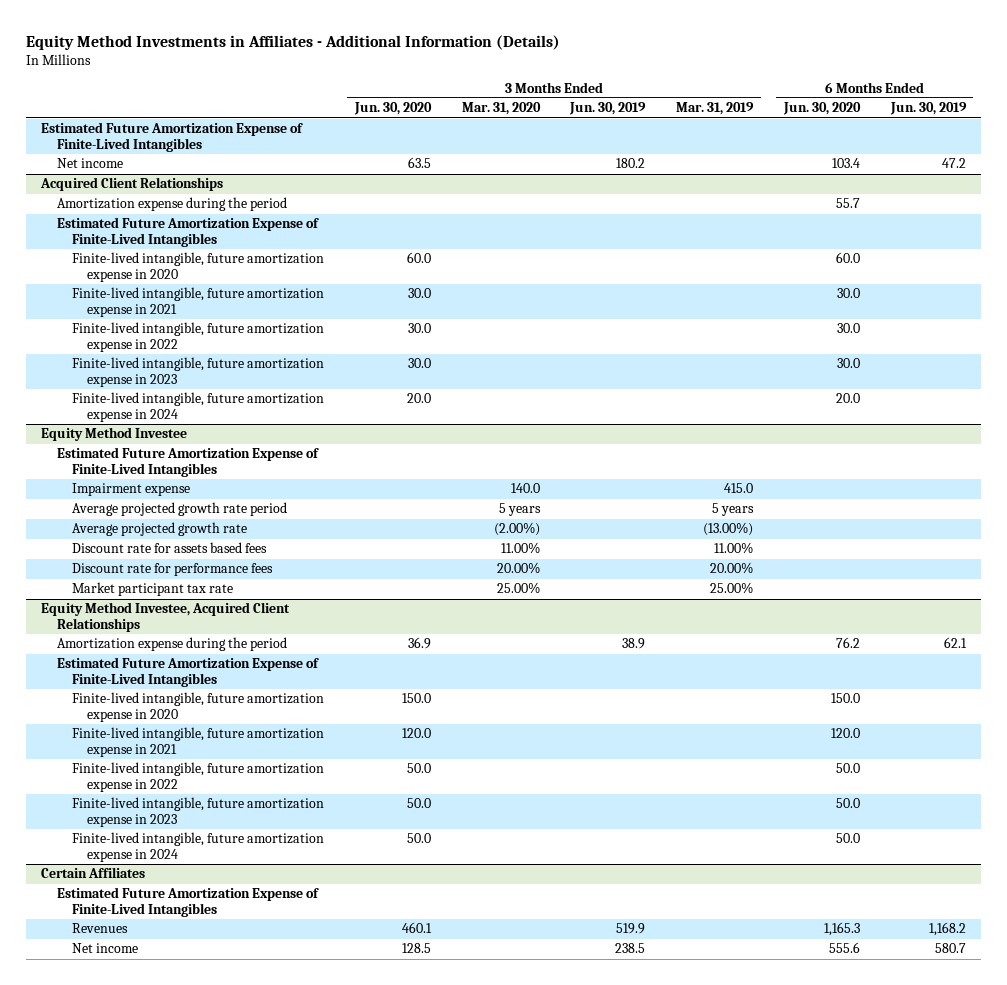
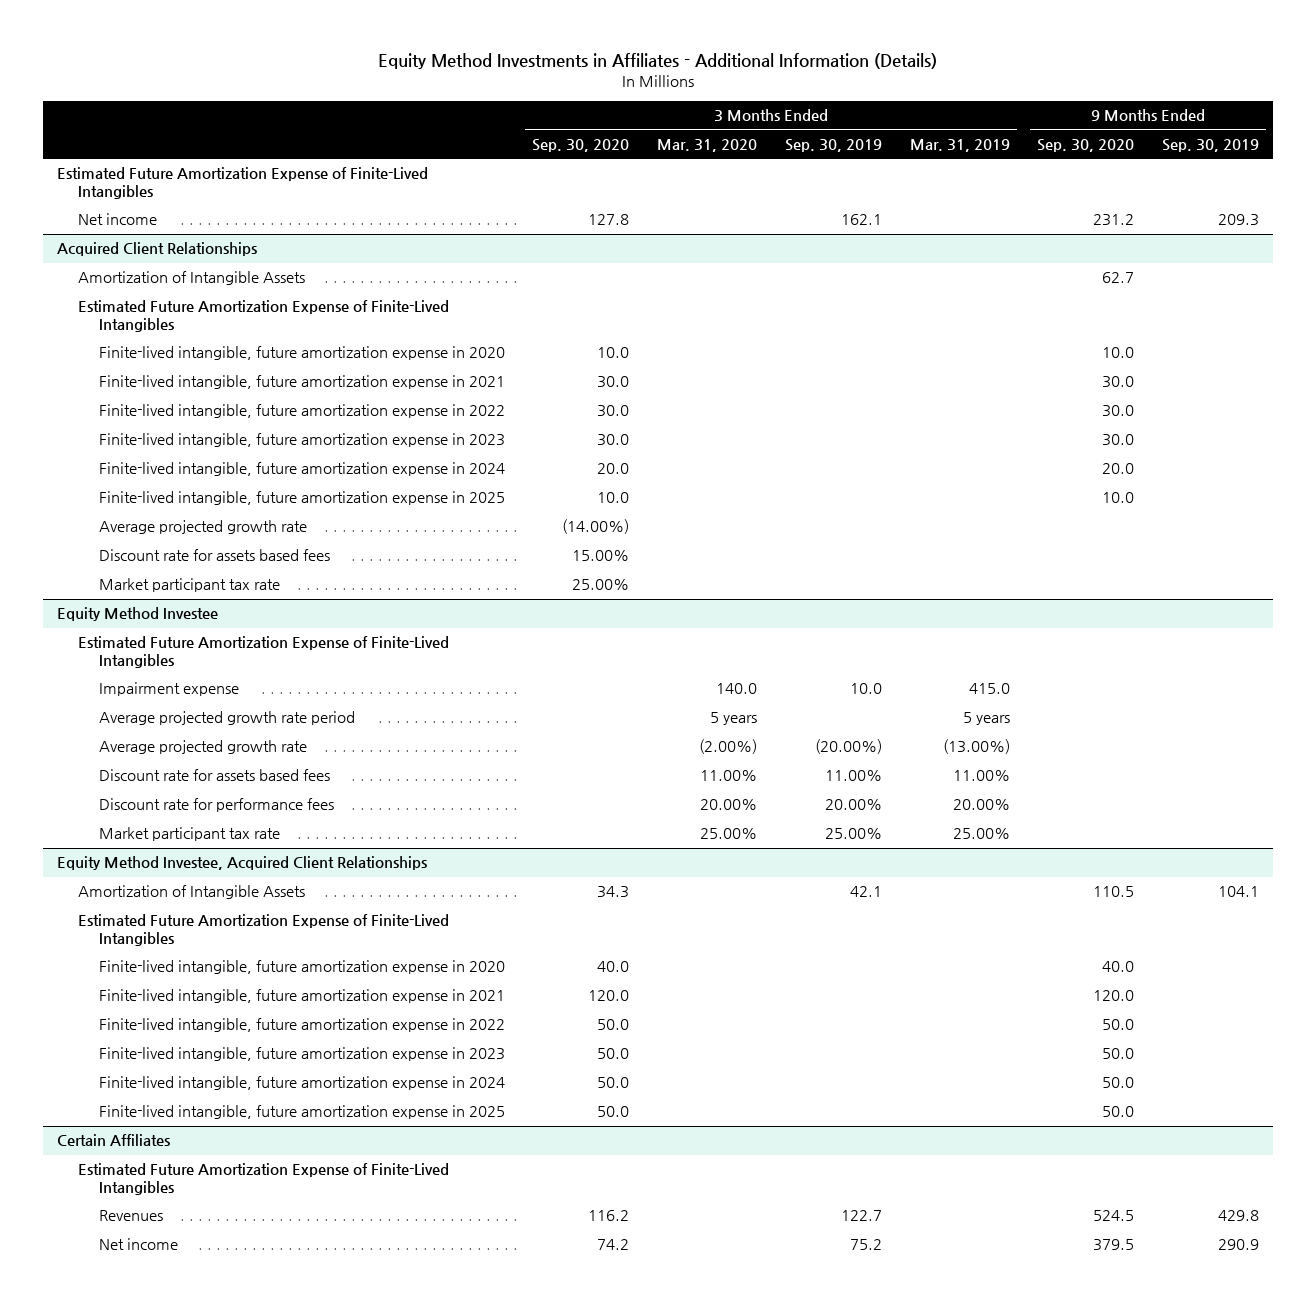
- | 3 Months Ended Jun. 30, 2020 | 3 Months Ended Mar. 31, 2020 | 3 Months Ended Jun. 30, 2019 | 3 Months Ended Mar. 31, 2019 | 6 Months Ended Jun. 30, 2020 | 6 Months Ended Jun. 30, 2019
+ | 3 Months Ended Sep. 30, 2020 | 3 Months Ended Mar. 31, 2020 | 3 Months Ended Sep. 30, 2019 | 3 Months Ended Mar. 31, 2019 | 9 Months Ended Sep. 30, 2020 | 9 Months Ended Sep. 30, 2019
@ Acquired Client Relationships
- Amortization expense during the period | | | | | 55.7 |
+ Amortization of Intangible Assets | | | | | 62.7 |
+ Finite-lived intangible, future amortization expense in 2025 | 10.0 | | | | 10.0 |
+ Average projected growth rate | (14.00%) | | | | |
+ Discount rate for assets based fees | 15.00% | | | | |
+ Market participant tax rate | 25.00% | | | | |
@ Equity Method Investee, Acquired Client Relationships
- Amortization expense during the period | 36.9 | | 38.9 | | 76.2 | 62.1
+ Amortization of Intangible Assets | 34.3 | | 42.1 | | 110.5 | 104.1
+ Finite-lived intangible, future amortization expense in 2025 | 50.0 | | | | 50.0 |

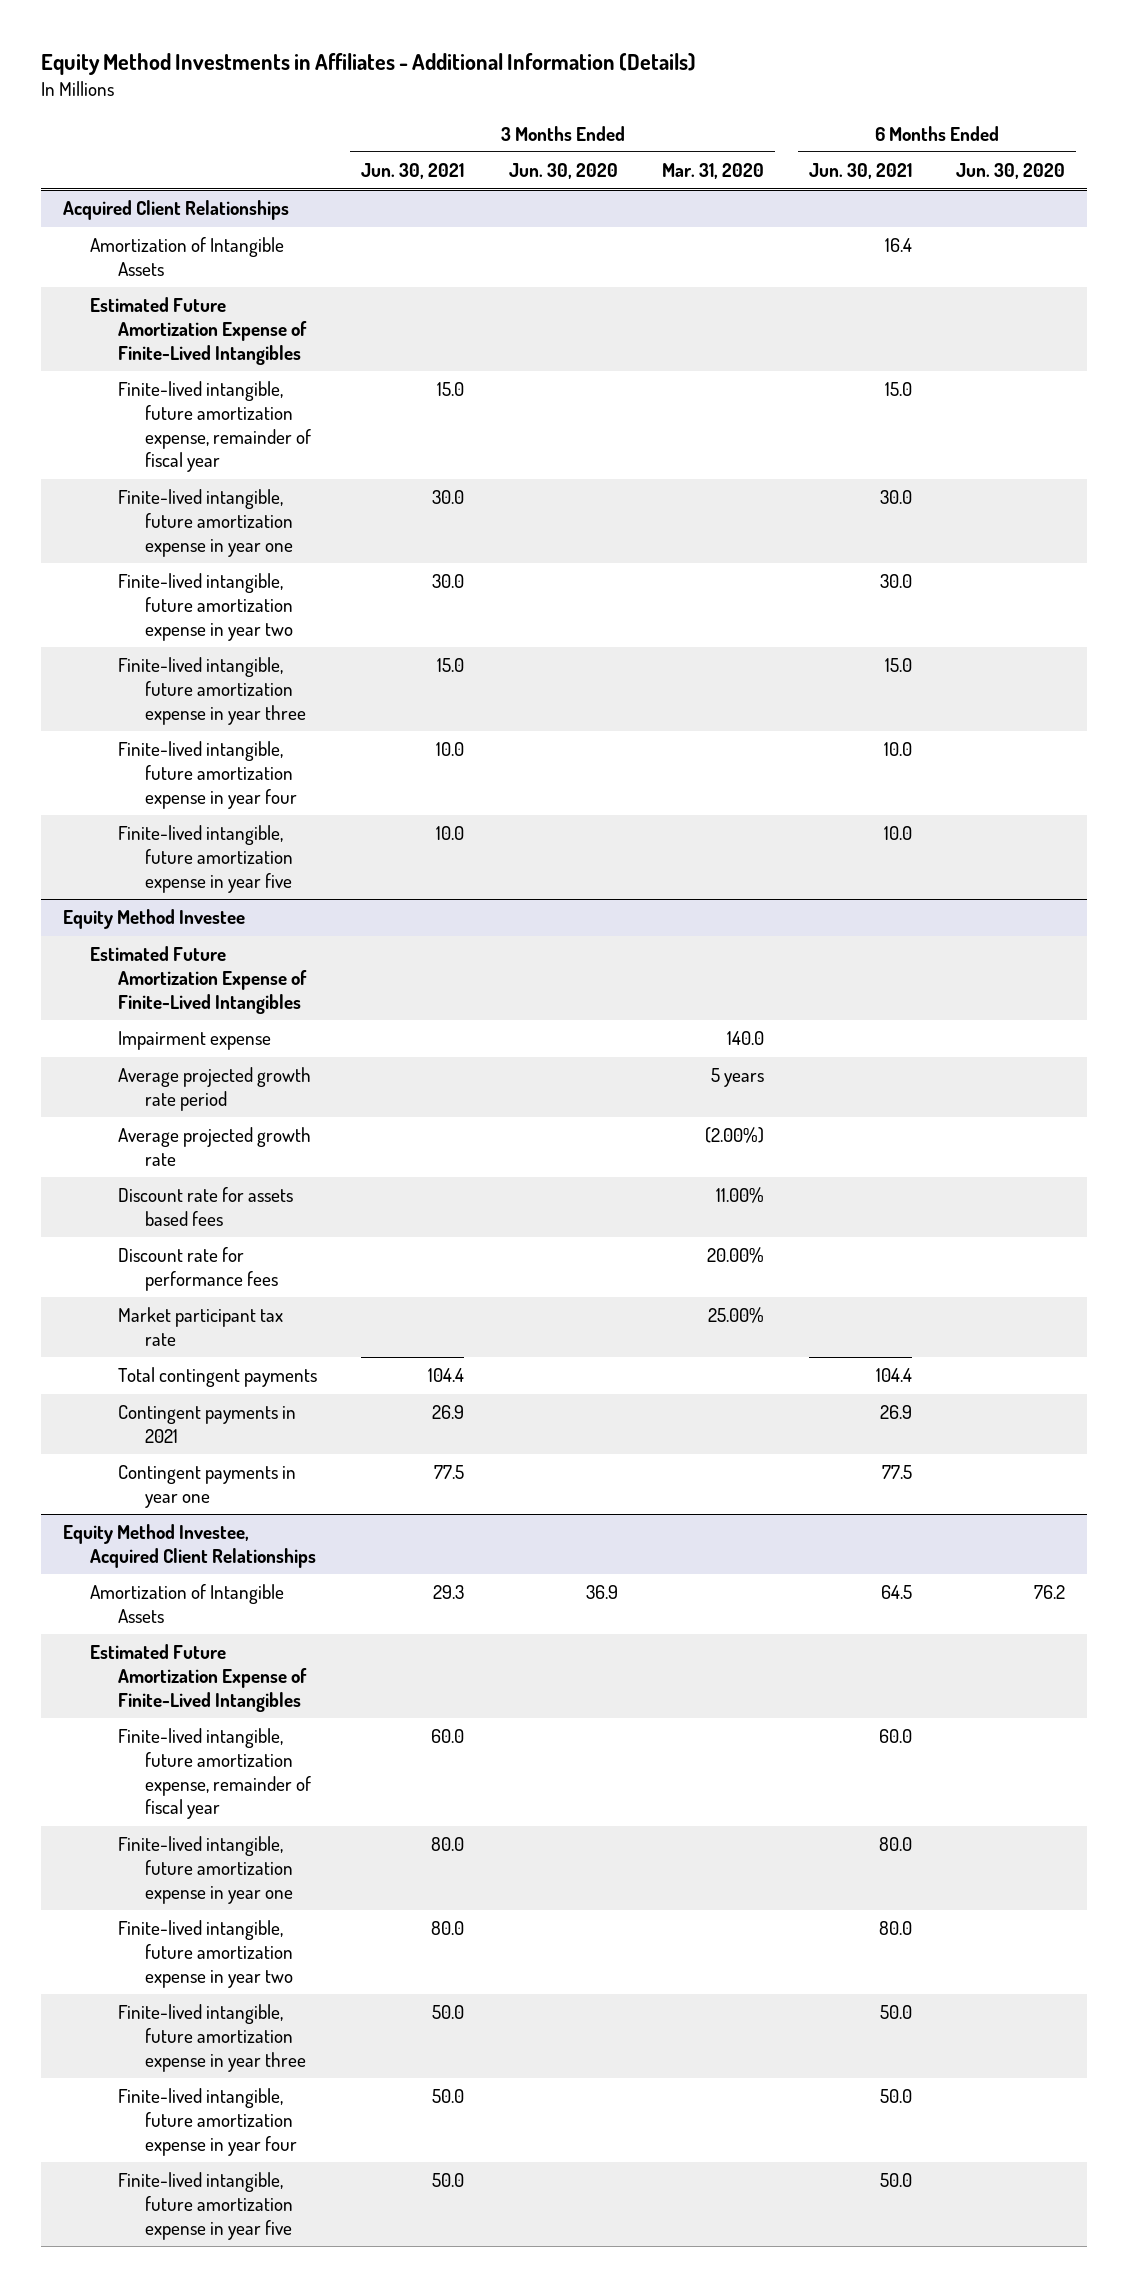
- | 3 Months Ended Sep. 30, 2020 | 3 Months Ended Mar. 31, 2020 | 3 Months Ended Sep. 30, 2019 | 3 Months Ended Mar. 31, 2019 | 9 Months Ended Sep. 30, 2020 | 9 Months Ended Sep. 30, 2019
+ | 3 Months Ended Jun. 30, 2021 | 3 Months Ended Jun. 30, 2020 | 3 Months Ended Mar. 31, 2020 | 6 Months Ended Jun. 30, 2021 | 6 Months Ended Jun. 30, 2020
- Estimated Future Amortization Expense of Finite-Lived Intangibles
- Net income | 127.8 | | 162.1 | | 231.2 | 209.3
@ Acquired Client Relationships
- Finite-lived intangible, future amortization expense in 2020 | 10.0 | | | | 10.0 |
- Finite-lived intangible, future amortization expense in 2021 | 30.0 | | | | 30.0 |
- Finite-lived intangible, future amortization expense in 2022 | 30.0 | | | | 30.0 |
- Finite-lived intangible, future amortization expense in 2023 | 30.0 | | | | 30.0 |
- Finite-lived intangible, future amortization expense in 2024 | 20.0 | | | | 20.0 |
- Finite-lived intangible, future amortization expense in 2025 | 10.0 | | | | 10.0 |
- Average projected growth rate | (14.00%) | | | | |
- Discount rate for assets based fees | 15.00% | | | | |
- Market participant tax rate | 25.00% | | | | |
+ Finite-lived intangible, future amortization expense, remainder of fiscal year | 15.0 | | | 15.0 |
+ Finite-lived intangible, future amortization expense in year one | 30.0 | | | 30.0 |
+ Finite-lived intangible, future amortization expense in year two | 30.0 | | | 30.0 |
+ Finite-lived intangible, future amortization expense in year three | 15.0 | | | 15.0 |
+ Finite-lived intangible, future amortization expense in year four | 10.0 | | | 10.0 |
+ Finite-lived intangible, future amortization expense in year five | 10.0 | | | 10.0 |
@ Equity Method Investee
+ Total contingent payments | 104.4 | | | 104.4 |
+ Contingent payments in 2021 | 26.9 | | | 26.9 |
+ Contingent payments in year one | 77.5 | | | 77.5 |
@ Equity Method Investee, Acquired Client Relationships
- Finite-lived intangible, future amortization expense in 2020 | 40.0 | | | | 40.0 |
- Finite-lived intangible, future amortization expense in 2021 | 120.0 | | | | 120.0 |
- Finite-lived intangible, future amortization expense in 2022 | 50.0 | | | | 50.0 |
- Finite-lived intangible, future amortization expense in 2023 | 50.0 | | | | 50.0 |
- Finite-lived intangible, future amortization expense in 2024 | 50.0 | | | | 50.0 |
- Finite-lived intangible, future amortization expense in 2025 | 50.0 | | | | 50.0 |
- Certain Affiliates
- Estimated Future Amortization Expense of Finite-Lived Intangibles
- Revenues | 116.2 | | 122.7 | | 524.5 | 429.8
- Net income | 74.2 | | 75.2 | | 379.5 | 290.9
@ Equity Method Investee, Acquired Client Relationships
+ Finite-lived intangible, future amortization expense, remainder of fiscal year | 60.0 | | | 60.0 |
+ Finite-lived intangible, future amortization expense in year one | 80.0 | | | 80.0 |
+ Finite-lived intangible, future amortization expense in year two | 80.0 | | | 80.0 |
+ Finite-lived intangible, future amortization expense in year three | 50.0 | | | 50.0 |
+ Finite-lived intangible, future amortization expense in year four | 50.0 | | | 50.0 |
+ Finite-lived intangible, future amortization expense in year five | 50.0 | | | 50.0 |

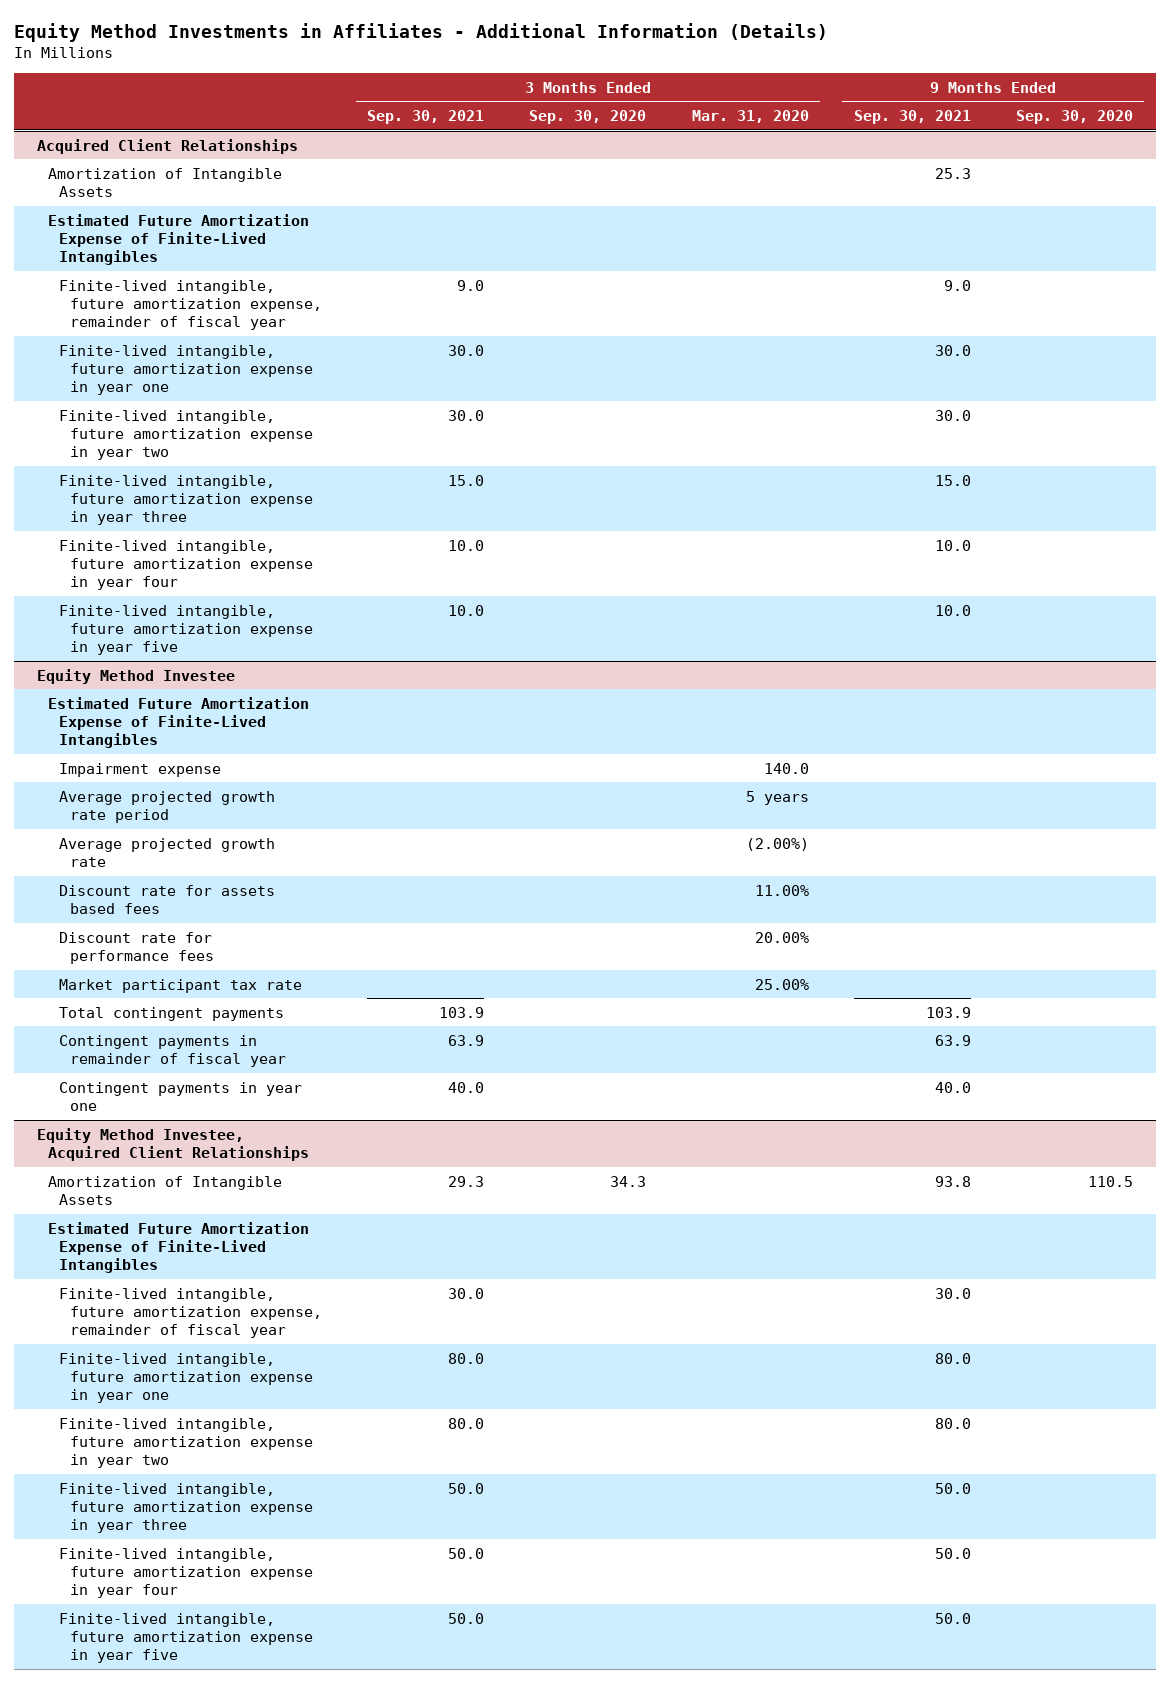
- | 3 Months Ended Jun. 30, 2021 | 3 Months Ended Jun. 30, 2020 | 3 Months Ended Mar. 31, 2020 | 6 Months Ended Jun. 30, 2021 | 6 Months Ended Jun. 30, 2020
+ | 3 Months Ended Sep. 30, 2021 | 3 Months Ended Sep. 30, 2020 | 3 Months Ended Mar. 31, 2020 | 9 Months Ended Sep. 30, 2021 | 9 Months Ended Sep. 30, 2020
@ Equity Method Investee
- Contingent payments in 2021 | 26.9 | | | 26.9 |
+ Contingent payments in remainder of fiscal year | 63.9 | | | 63.9 |

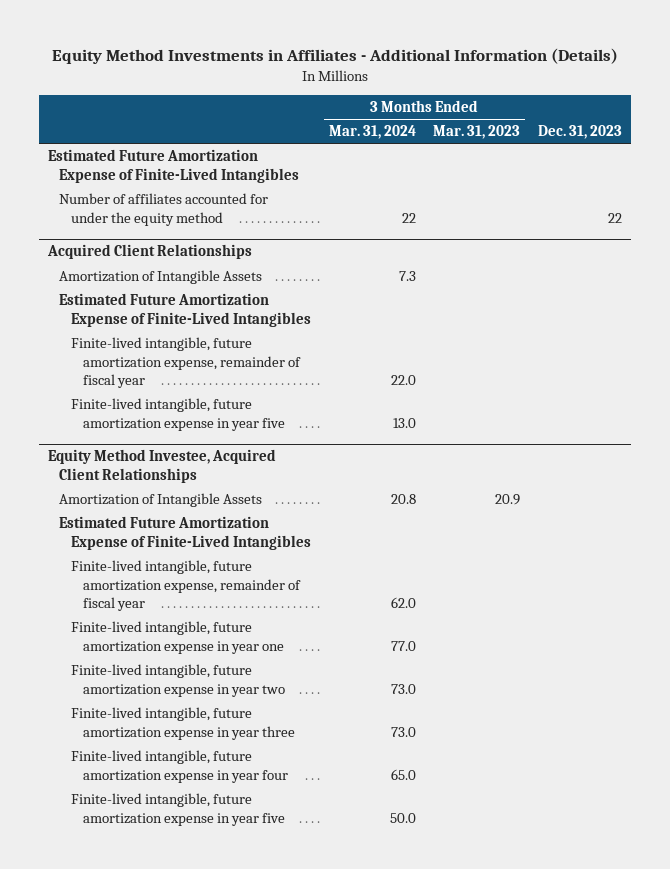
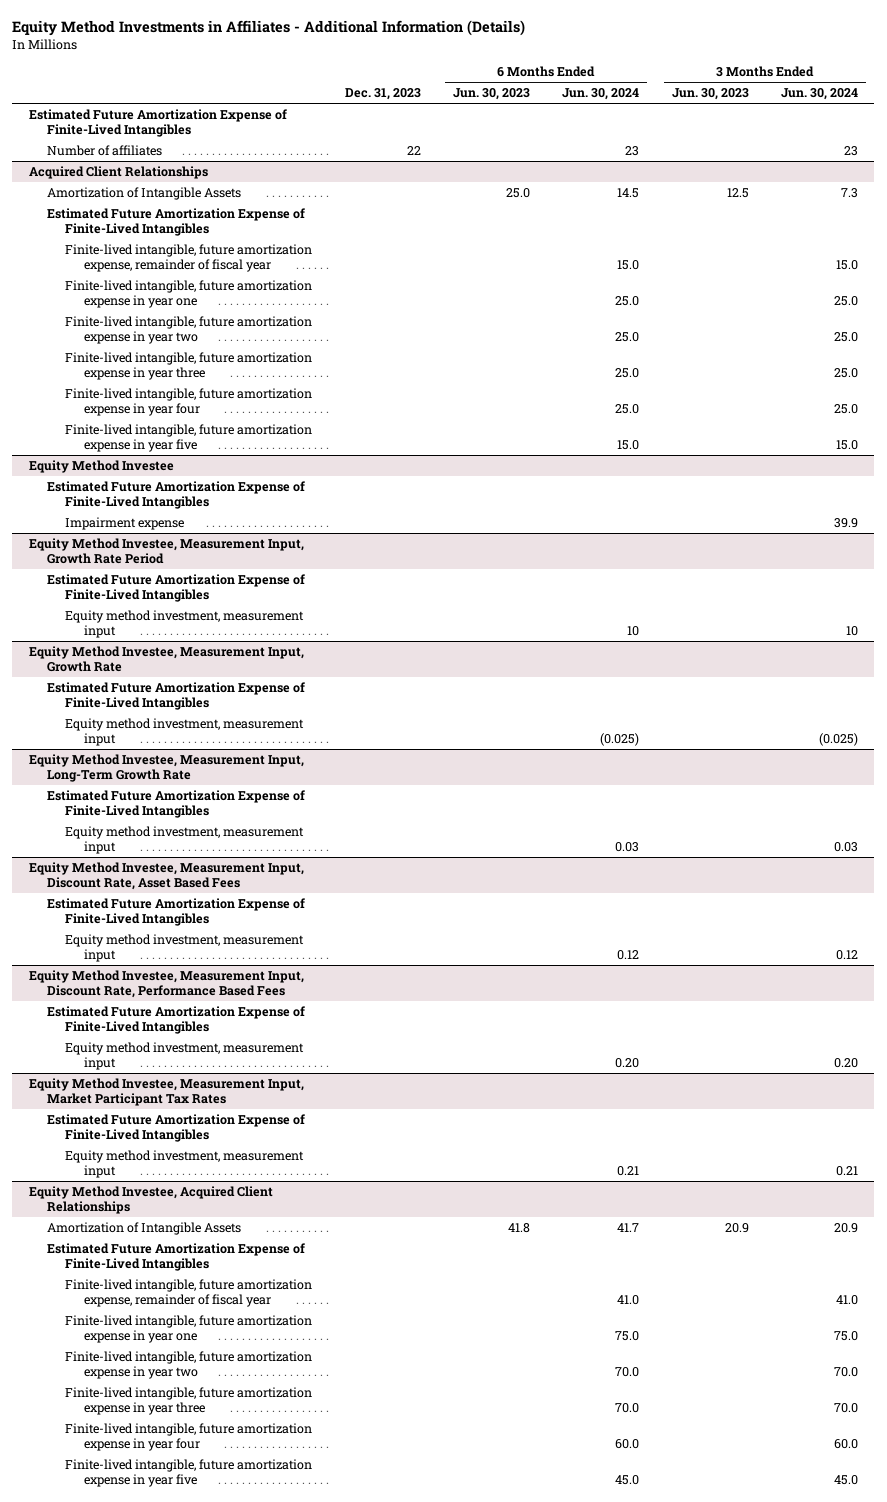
- | 3 Months Ended Mar. 31, 2024 | 3 Months Ended Mar. 31, 2023 | Dec. 31, 2023
+ | Dec. 31, 2023 | 6 Months Ended Jun. 30, 2023 | 6 Months Ended Jun. 30, 2024 | 3 Months Ended Jun. 30, 2023 | 3 Months Ended Jun. 30, 2024
- Number of affiliates accounted for under the equity method | 22 | | 22
+ Number of affiliates | 22 | | 23 | | 23
@ Acquired Client Relationships
+ Finite-lived intangible, future amortization expense in year one | | | 25.0 | | 25.0
+ Finite-lived intangible, future amortization expense in year two | | | 25.0 | | 25.0
+ Finite-lived intangible, future amortization expense in year three | | | 25.0 | | 25.0
+ Finite-lived intangible, future amortization expense in year four | | | 25.0 | | 25.0
+ Equity Method Investee
+ Estimated Future Amortization Expense of Finite-Lived Intangibles
+ Impairment expense | | | | | 39.9
+ Equity Method Investee, Measurement Input, Growth Rate Period
+ Estimated Future Amortization Expense of Finite-Lived Intangibles
+ Equity method investment, measurement input | | | 10 | | 10
+ Equity Method Investee, Measurement Input, Growth Rate
+ Estimated Future Amortization Expense of Finite-Lived Intangibles
+ Equity method investment, measurement input | | | (0.025) | | (0.025)
+ Equity Method Investee, Measurement Input, Long-Term Growth Rate
+ Estimated Future Amortization Expense of Finite-Lived Intangibles
+ Equity method investment, measurement input | | | 0.03 | | 0.03
+ Equity Method Investee, Measurement Input, Discount Rate, Asset Based Fees
+ Estimated Future Amortization Expense of Finite-Lived Intangibles
+ Equity method investment, measurement input | | | 0.12 | | 0.12
+ Equity Method Investee, Measurement Input, Discount Rate, Performance Based Fees
+ Estimated Future Amortization Expense of Finite-Lived Intangibles
+ Equity method investment, measurement input | | | 0.20 | | 0.20
+ Equity Method Investee, Measurement Input, Market Participant Tax Rates
+ Estimated Future Amortization Expense of Finite-Lived Intangibles
+ Equity method investment, measurement input | | | 0.21 | | 0.21

